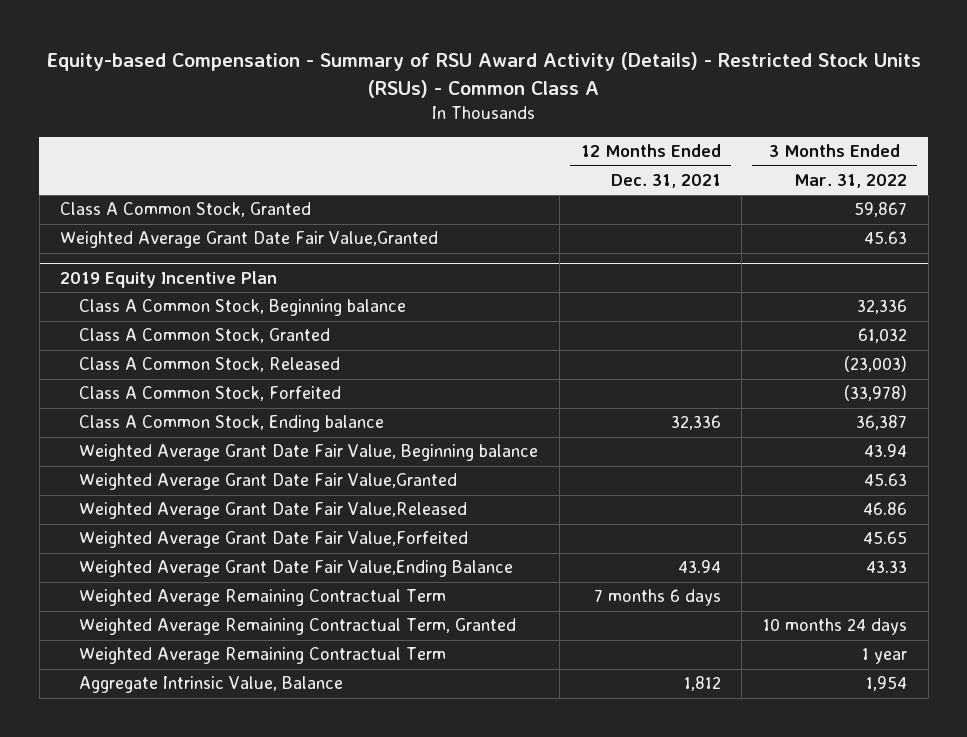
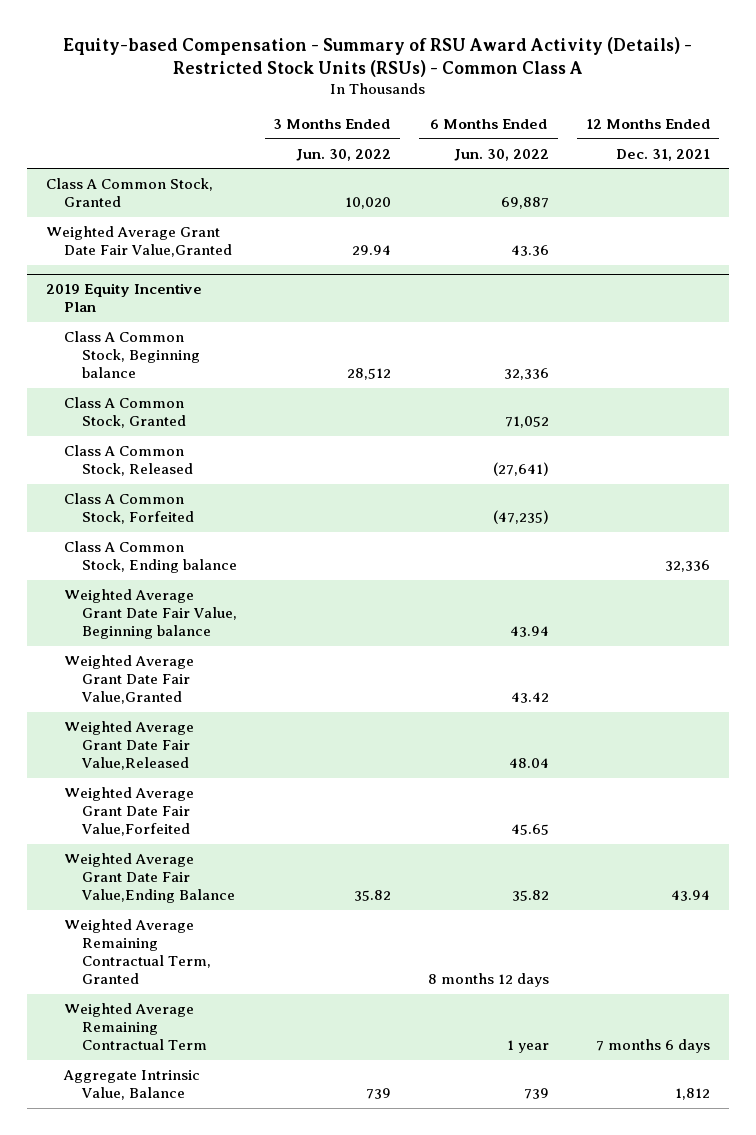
- | 12 Months Ended Dec. 31, 2021 | 3 Months Ended Mar. 31, 2022
+ | 3 Months Ended Jun. 30, 2022 | 6 Months Ended Jun. 30, 2022 | 12 Months Ended Dec. 31, 2021
@ 2019 Equity Incentive Plan
- Weighted Average Remaining Contractual Term | | 1 year
moved down: Weighted Average Remaining Contractual Term | | 1 year | 7 months 6 days

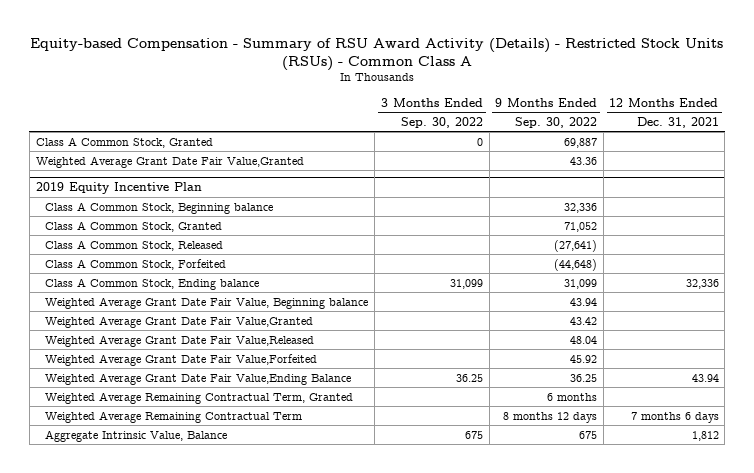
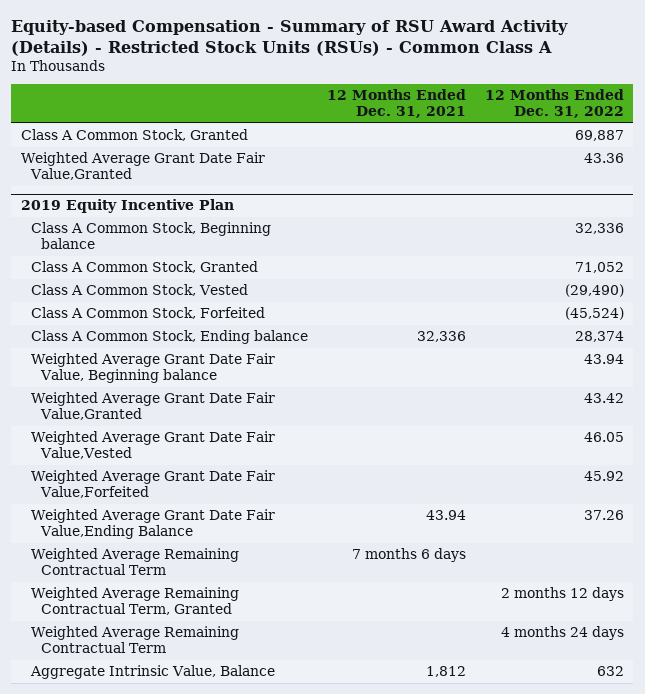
- | 3 Months Ended Sep. 30, 2022 | 9 Months Ended Sep. 30, 2022 | 12 Months Ended Dec. 31, 2021
+ | 12 Months Ended Dec. 31, 2021 | 12 Months Ended Dec. 31, 2022
@ 2019 Equity Incentive Plan
- Class A Common Stock, Released | | (27,641) |
+ Class A Common Stock, Vested | | (29,490)
- Weighted Average Grant Date Fair Value,Released | | 48.04 |
+ Weighted Average Grant Date Fair Value,Vested | | 46.05
moved down: Weighted Average Remaining Contractual Term, Granted | | 2 months 12 days
+ Weighted Average Remaining Contractual Term | | 4 months 24 days

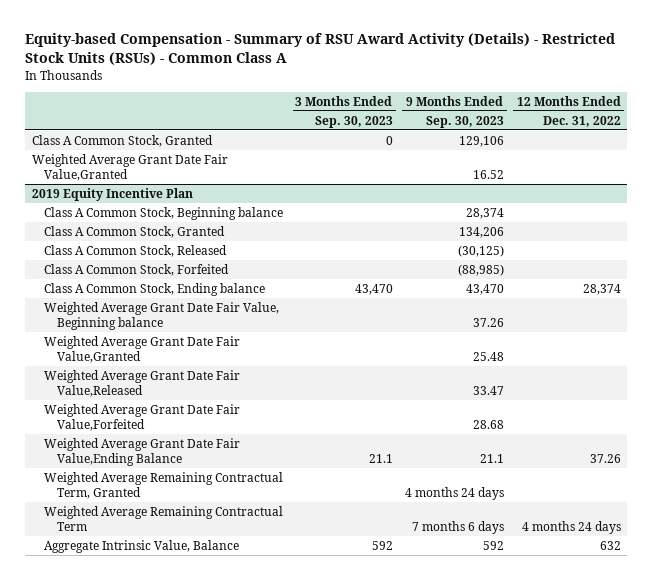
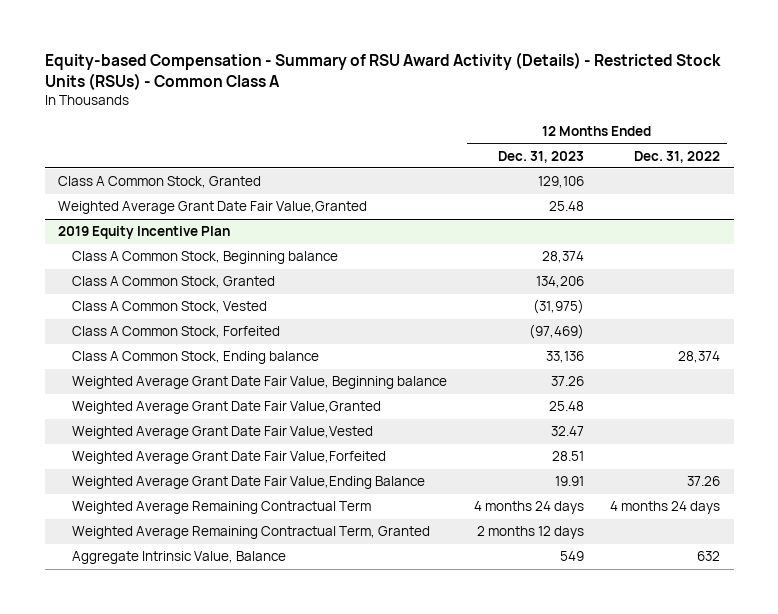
- | 3 Months Ended Sep. 30, 2023 | 9 Months Ended Sep. 30, 2023 | 12 Months Ended Dec. 31, 2022
+ | 12 Months Ended Dec. 31, 2023 | 12 Months Ended Dec. 31, 2022
@ 2019 Equity Incentive Plan
- Class A Common Stock, Released | | (30,125) |
+ Class A Common Stock, Vested | (31,975) |
- Weighted Average Grant Date Fair Value,Released | | 33.47 |
+ Weighted Average Grant Date Fair Value,Vested | 32.47 |
moved down: Weighted Average Remaining Contractual Term, Granted | 2 months 12 days |

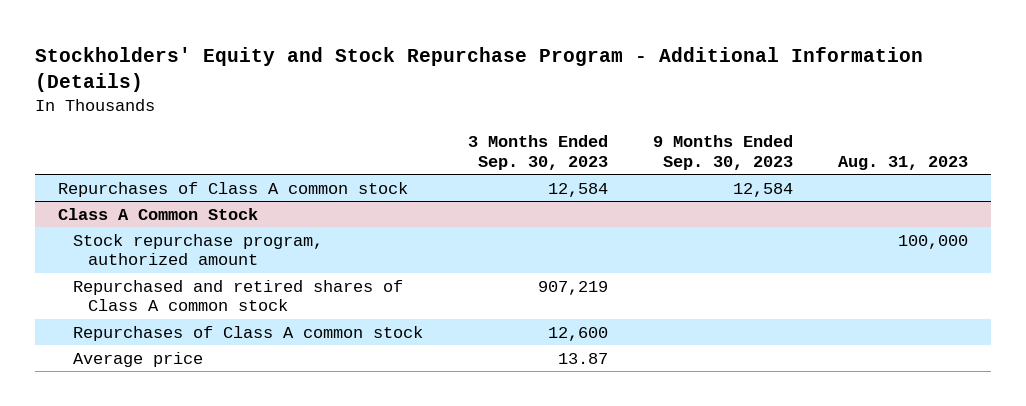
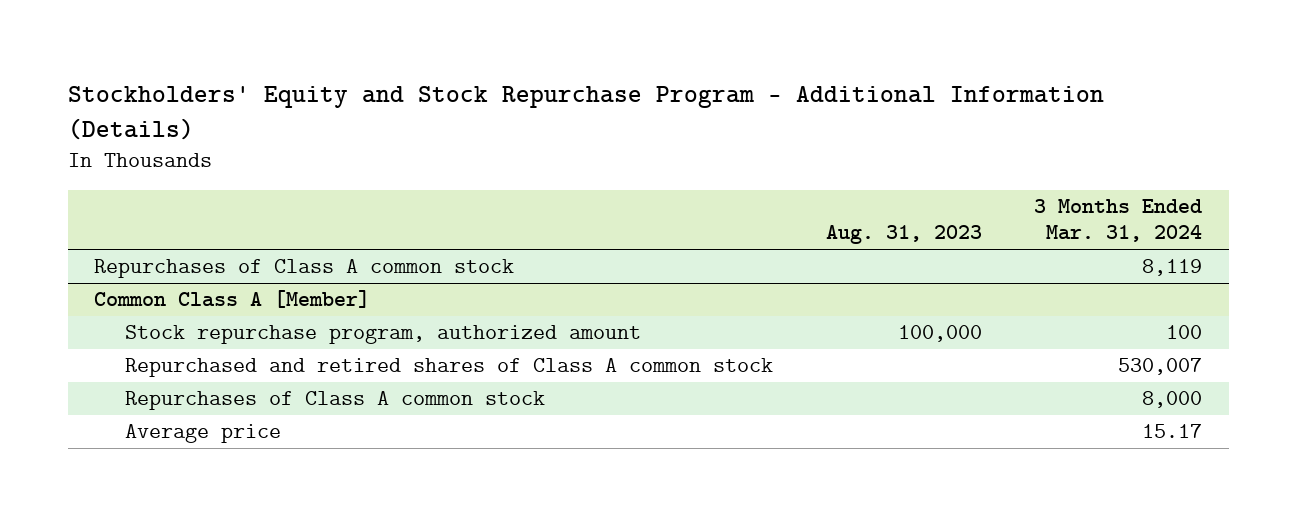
- | 3 Months Ended Sep. 30, 2023 | 9 Months Ended Sep. 30, 2023 | Aug. 31, 2023
+ | Aug. 31, 2023 | 3 Months Ended Mar. 31, 2024
- Class A Common Stock
+ Common Class A [Member]

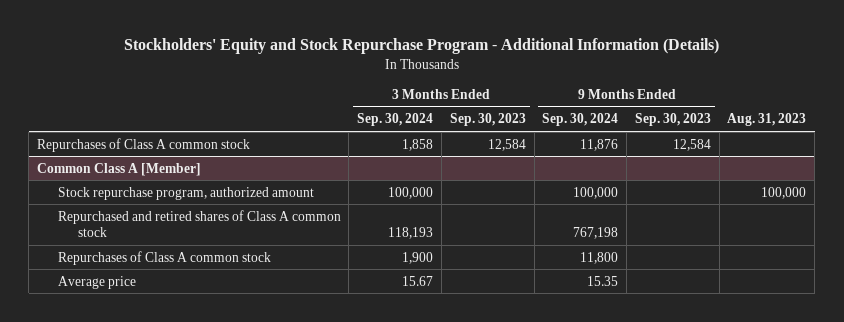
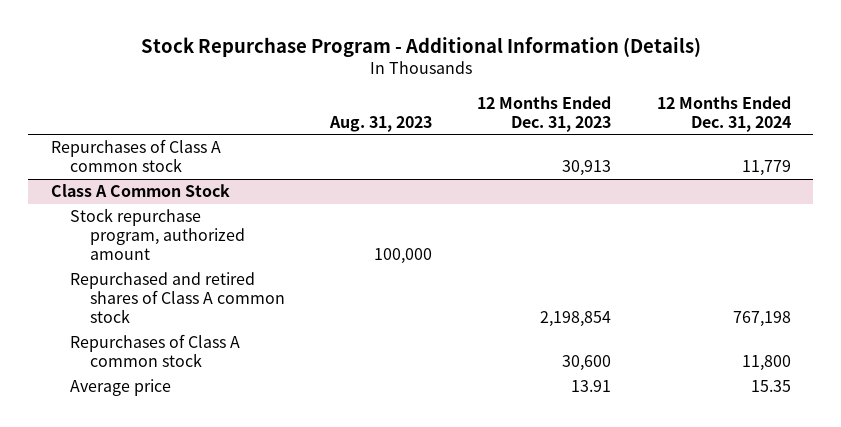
- Stockholders' Equity and Stock Repurchase Program - Additional Information (Details)
+ Stock Repurchase Program - Additional Information (Details)
- | 3 Months Ended Sep. 30, 2024 | 3 Months Ended Sep. 30, 2023 | 9 Months Ended Sep. 30, 2024 | 9 Months Ended Sep. 30, 2023 | Aug. 31, 2023
+ | Aug. 31, 2023 | 12 Months Ended Dec. 31, 2023 | 12 Months Ended Dec. 31, 2024
- Common Class A [Member]
+ Class A Common Stock

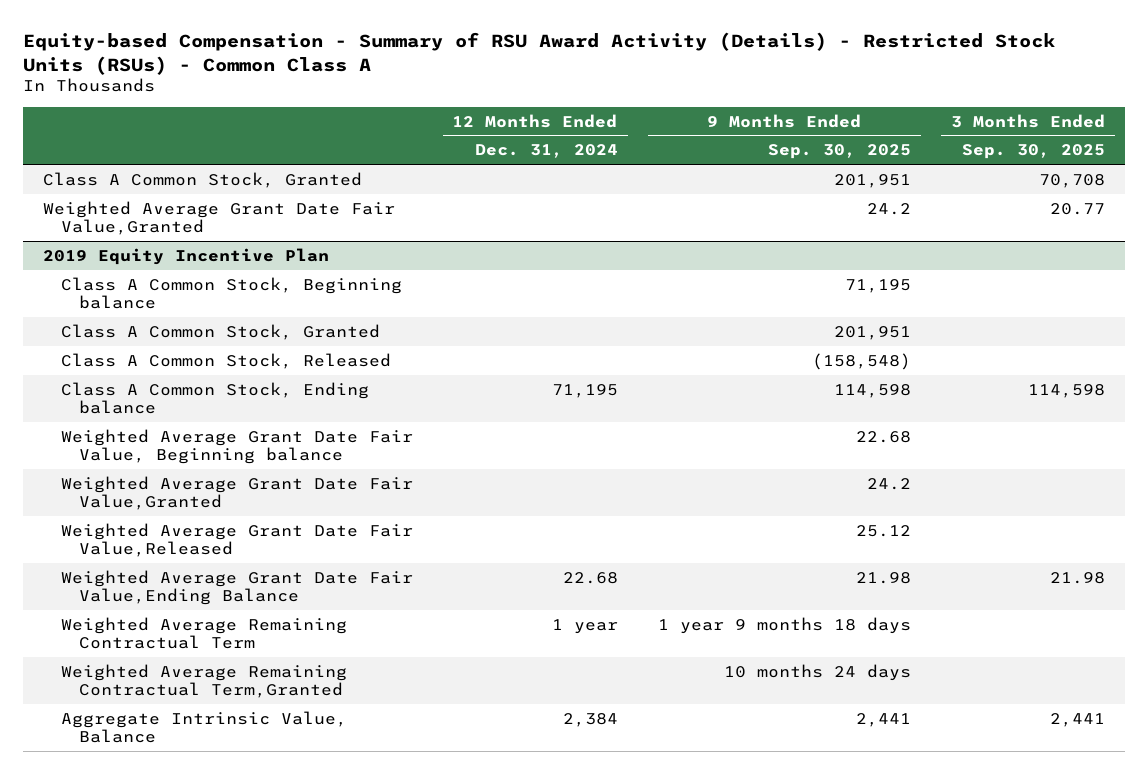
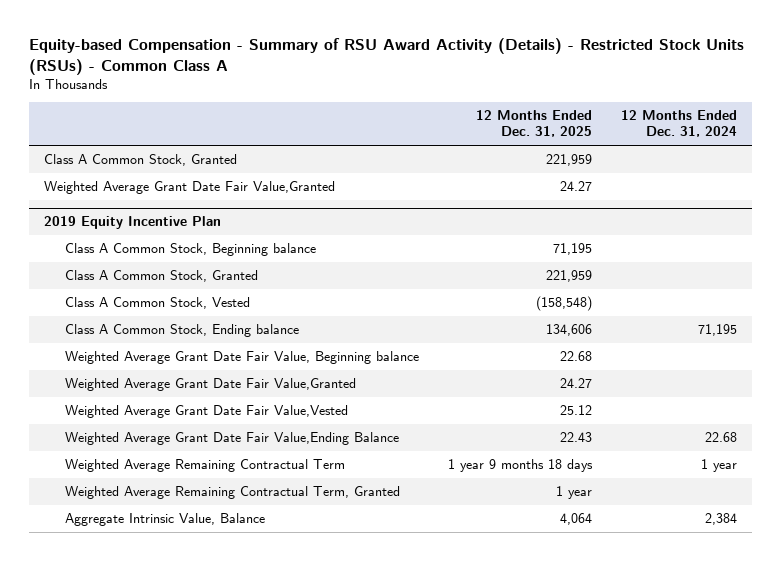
- | 12 Months Ended Dec. 31, 2024 | 9 Months Ended Sep. 30, 2025 | 3 Months Ended Sep. 30, 2025
+ | 12 Months Ended Dec. 31, 2025 | 12 Months Ended Dec. 31, 2024
@ 2019 Equity Incentive Plan
- Class A Common Stock, Released | | (158,548) |
+ Class A Common Stock, Vested | (158,548) |
- Weighted Average Grant Date Fair Value,Released | | 25.12 |
+ Weighted Average Grant Date Fair Value,Vested | 25.12 |
- Weighted Average Remaining Contractual Term,Granted | | 10 months 24 days |
+ Weighted Average Remaining Contractual Term, Granted | 1 year |

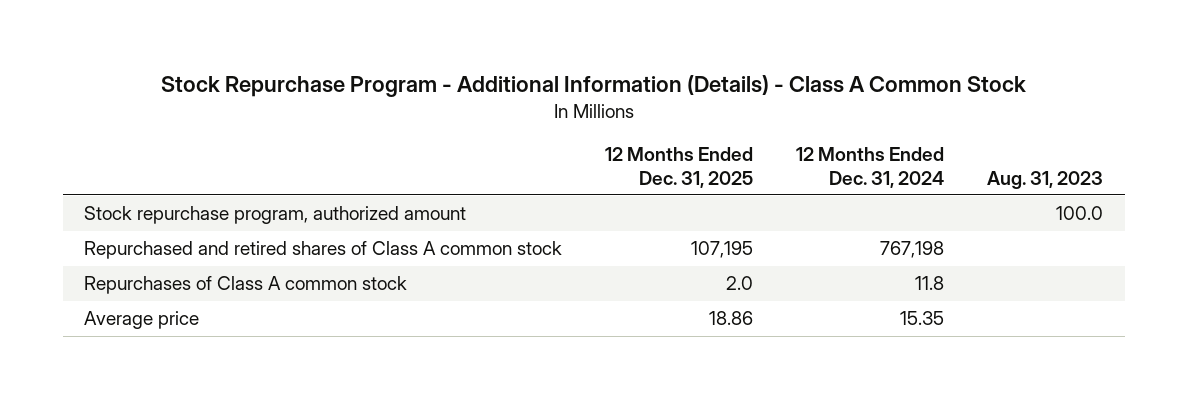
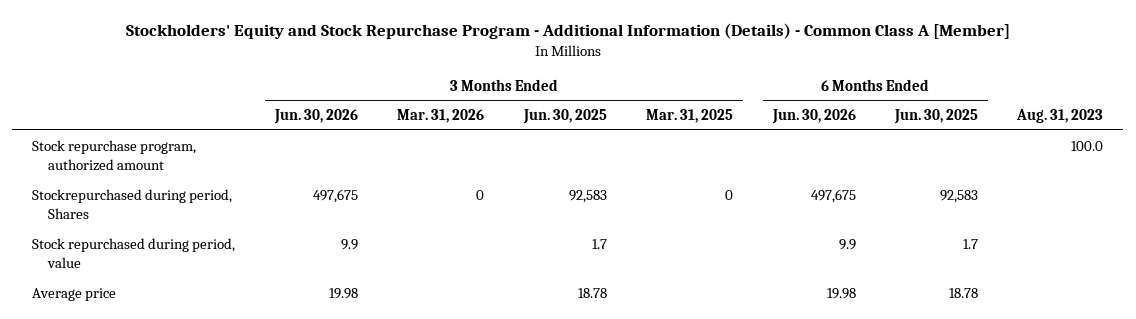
- Stock Repurchase Program - Additional Information (Details) - Class A Common Stock
+ Stockholders' Equity and Stock Repurchase Program - Additional Information (Details) - Common Class A [Member]
- | 12 Months Ended Dec. 31, 2025 | 12 Months Ended Dec. 31, 2024 | Aug. 31, 2023
+ | 3 Months Ended Jun. 30, 2026 | 3 Months Ended Mar. 31, 2026 | 3 Months Ended Jun. 30, 2025 | 3 Months Ended Mar. 31, 2025 | 6 Months Ended Jun. 30, 2026 | 6 Months Ended Jun. 30, 2025 | Aug. 31, 2023
- Repurchased and retired shares of Class A common stock | 107,195 | 767,198 |
- Repurchases of Class A common stock | 2.0 | 11.8 |
+ Stockrepurchased during period, Shares | 497,675 | 0 | 92,583 | 0 | 497,675 | 92,583 |
+ Stock repurchased during period, value | 9.9 | | 1.7 | | 9.9 | 1.7 |

